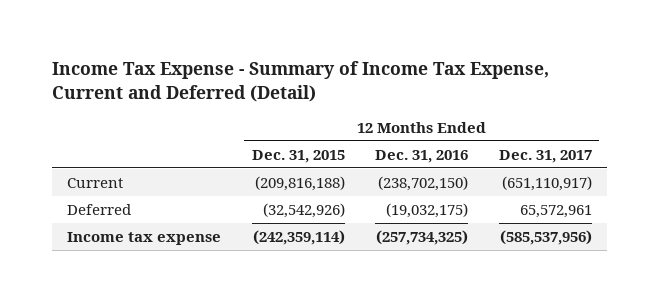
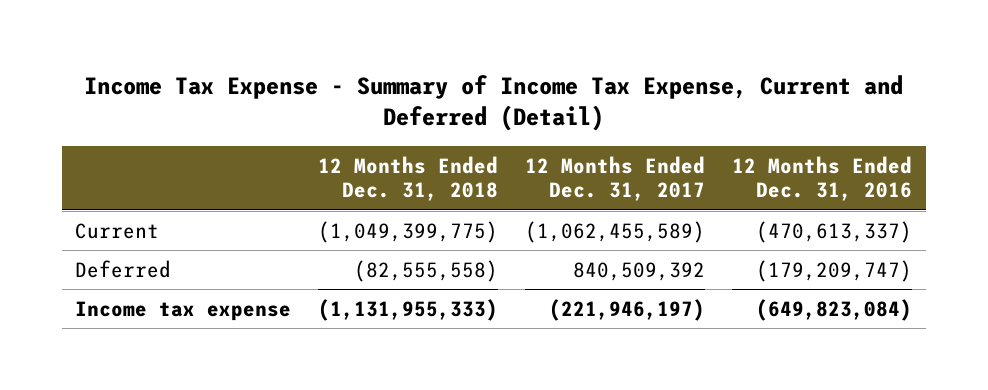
- | 12 Months Ended Dec. 31, 2015 | 12 Months Ended Dec. 31, 2016 | 12 Months Ended Dec. 31, 2017
+ | 12 Months Ended Dec. 31, 2018 | 12 Months Ended Dec. 31, 2017 | 12 Months Ended Dec. 31, 2016
- Current | (209,816,188) | (238,702,150) | (651,110,917)
- Deferred | (32,542,926) | (19,032,175) | 65,572,961
- Income tax expense | (242,359,114) | (257,734,325) | (585,537,956)
+ Current | (1,049,399,775) | (1,062,455,589) | (470,613,337)
+ Deferred | (82,555,558) | 840,509,392 | (179,209,747)
+ Income tax expense | (1,131,955,333) | (221,946,197) | (649,823,084)

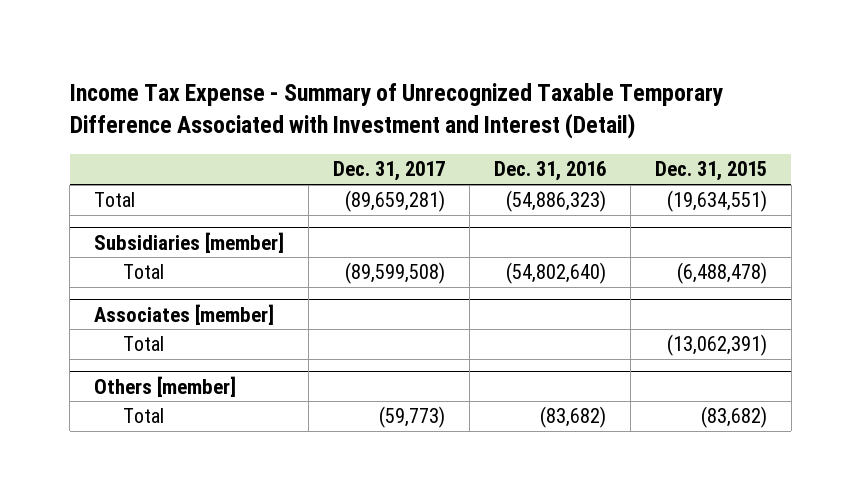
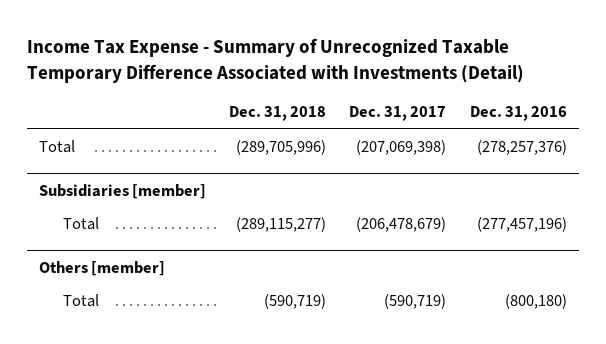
- Income Tax Expense - Summary of Unrecognized Taxable Temporary Difference Associated with Investment and Interest (Detail)
+ Income Tax Expense - Summary of Unrecognized Taxable Temporary Difference Associated with Investments (Detail)
- | Dec. 31, 2017 | Dec. 31, 2016 | Dec. 31, 2015
+ | Dec. 31, 2018 | Dec. 31, 2017 | Dec. 31, 2016
- Total | (89,659,281) | (54,886,323) | (19,634,551)
+ Total | (289,705,996) | (207,069,398) | (278,257,376)
@ Subsidiaries [member]
- Total | (89,599,508) | (54,802,640) | (6,488,478)
- Associates [member]
- Total | | | (13,062,391)
@ Subsidiaries [member]
+ Total | (289,115,277) | (206,478,679) | (277,457,196)
@ Others [member]
- Total | (59,773) | (83,682) | (83,682)
+ Total | (590,719) | (590,719) | (800,180)

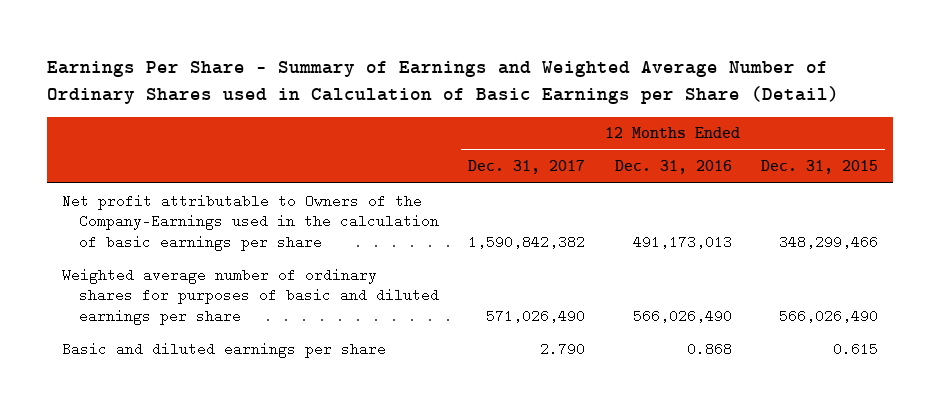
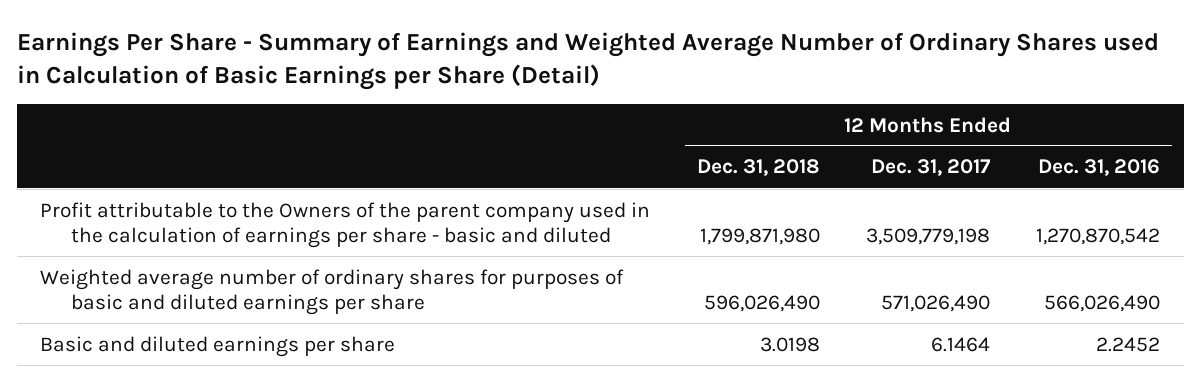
- | 12 Months Ended Dec. 31, 2017 | 12 Months Ended Dec. 31, 2016 | 12 Months Ended Dec. 31, 2015
+ | 12 Months Ended Dec. 31, 2018 | 12 Months Ended Dec. 31, 2017 | 12 Months Ended Dec. 31, 2016
- Net profit attributable to Owners of the Company-Earnings used in the calculation of basic earnings per share | 1,590,842,382 | 491,173,013 | 348,299,466
+ Profit attributable to the Owners of the parent company used in the calculation of earnings per share - basic and diluted | 1,799,871,980 | 3,509,779,198 | 1,270,870,542
- Basic and diluted earnings per share | 2.790 | 0.868 | 0.615
+ Basic and diluted earnings per share | 3.0198 | 6.1464 | 2.2452

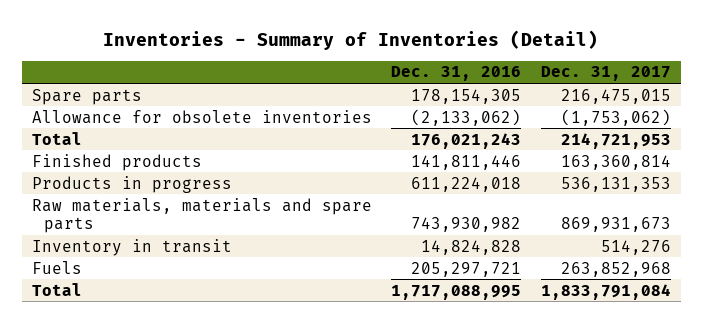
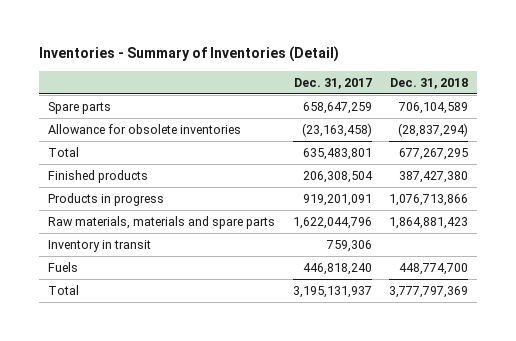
- | Dec. 31, 2016 | Dec. 31, 2017
+ | Dec. 31, 2017 | Dec. 31, 2018
- Spare parts | 178,154,305 | 216,475,015
- Allowance for obsolete inventories | (2,133,062) | (1,753,062)
- Total | 176,021,243 | 214,721,953
- Finished products | 141,811,446 | 163,360,814
- Products in progress | 611,224,018 | 536,131,353
- Raw materials, materials and spare parts | 743,930,982 | 869,931,673
- Inventory in transit | 14,824,828 | 514,276
- Fuels | 205,297,721 | 263,852,968
- Total | 1,717,088,995 | 1,833,791,084
+ Spare parts | 658,647,259 | 706,104,589
+ Allowance for obsolete inventories | (23,163,458) | (28,837,294)
+ Total | 635,483,801 | 677,267,295
+ Finished products | 206,308,504 | 387,427,380
+ Products in progress | 919,201,091 | 1,076,713,866
+ Raw materials, materials and spare parts | 1,622,044,796 | 1,864,881,423
+ Inventory in transit | 759,306 |
+ Fuels | 446,818,240 | 448,774,700
+ Total | 3,195,131,937 | 3,777,797,369

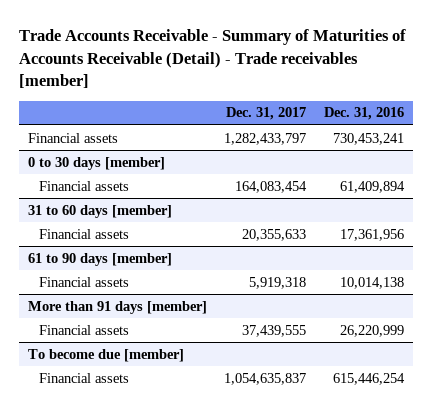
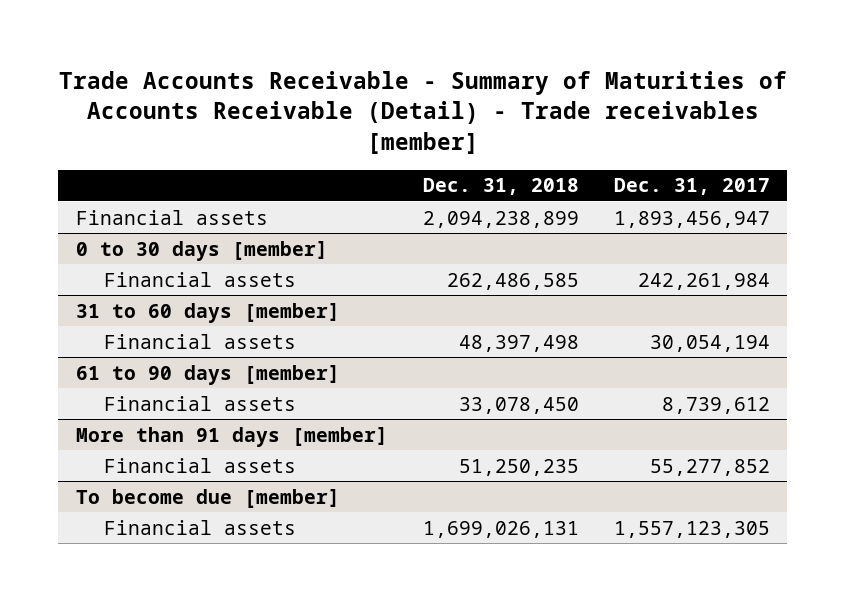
- | Dec. 31, 2017 | Dec. 31, 2016
+ | Dec. 31, 2018 | Dec. 31, 2017
- Financial assets | 1,282,433,797 | 730,453,241
+ Financial assets | 2,094,238,899 | 1,893,456,947
@ 0 to 30 days [member]
- Financial assets | 164,083,454 | 61,409,894
+ Financial assets | 262,486,585 | 242,261,984
@ 31 to 60 days [member]
- Financial assets | 20,355,633 | 17,361,956
+ Financial assets | 48,397,498 | 30,054,194
@ 61 to 90 days [member]
- Financial assets | 5,919,318 | 10,014,138
+ Financial assets | 33,078,450 | 8,739,612
@ More than 91 days [member]
- Financial assets | 37,439,555 | 26,220,999
+ Financial assets | 51,250,235 | 55,277,852
@ To become due [member]
- Financial assets | 1,054,635,837 | 615,446,254
+ Financial assets | 1,699,026,131 | 1,557,123,305

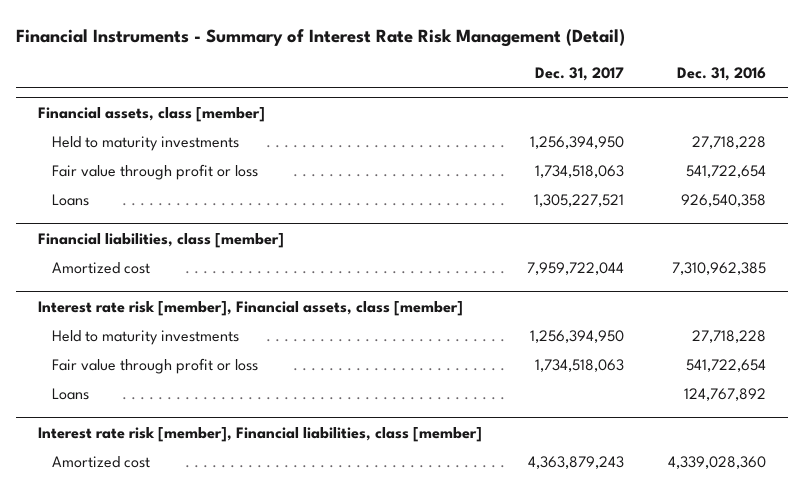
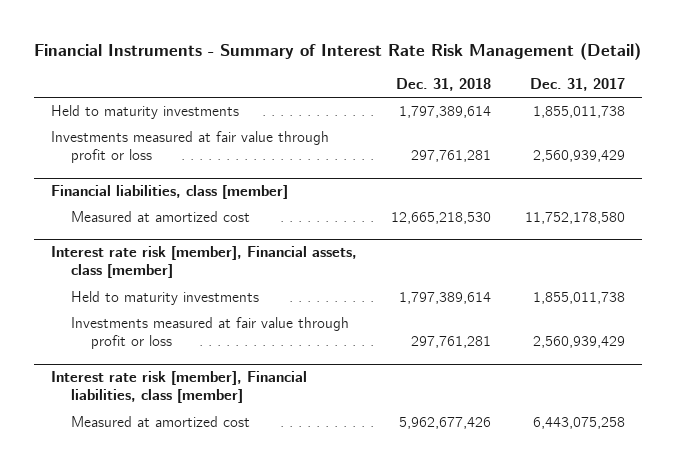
- | Dec. 31, 2017 | Dec. 31, 2016
+ | Dec. 31, 2018 | Dec. 31, 2017
- Financial assets, class [member]
- Held to maturity investments | 1,256,394,950 | 27,718,228
- Fair value through profit or loss | 1,734,518,063 | 541,722,654
- Loans | 1,305,227,521 | 926,540,358
+ Held to maturity investments | 1,797,389,614 | 1,855,011,738
+ Investments measured at fair value through profit or loss | 297,761,281 | 2,560,939,429
@ Financial liabilities, class [member]
- Amortized cost | 7,959,722,044 | 7,310,962,385
+ Measured at amortized cost | 12,665,218,530 | 11,752,178,580
@ Interest rate risk [member], Financial assets, class [member]
- Held to maturity investments | 1,256,394,950 | 27,718,228
- Fair value through profit or loss | 1,734,518,063 | 541,722,654
- Loans | | 124,767,892
+ Held to maturity investments | 1,797,389,614 | 1,855,011,738
+ Investments measured at fair value through profit or loss | 297,761,281 | 2,560,939,429
@ Interest rate risk [member], Financial liabilities, class [member]
- Amortized cost | 4,363,879,243 | 4,339,028,360
+ Measured at amortized cost | 5,962,677,426 | 6,443,075,258

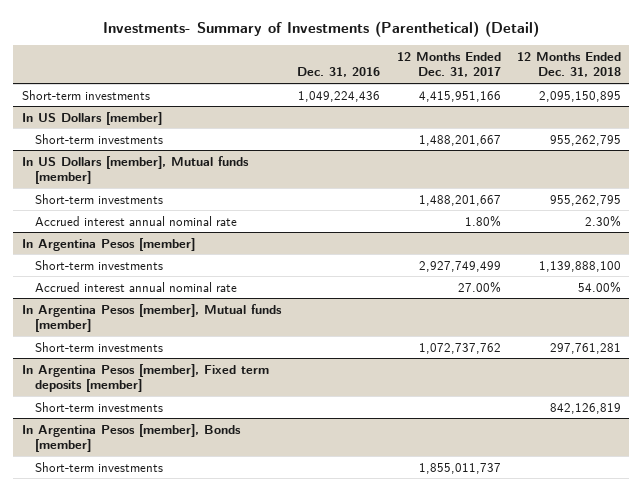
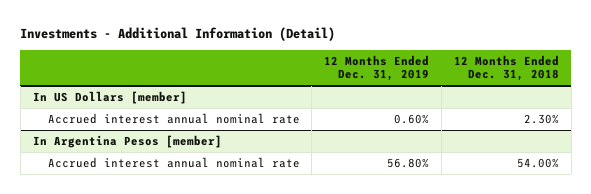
- Investments- Summary of Investments (Parenthetical) (Detail)
+ Investments - Additional Information (Detail)
- | Dec. 31, 2016 | 12 Months Ended Dec. 31, 2017 | 12 Months Ended Dec. 31, 2018
+ | 12 Months Ended Dec. 31, 2019 | 12 Months Ended Dec. 31, 2018
- Short-term investments | 1,049,224,436 | 4,415,951,166 | 2,095,150,895
@ In US Dollars [member]
- Short-term investments | | 1,488,201,667 | 955,262,795
- In US Dollars [member], Mutual funds [member]
- Short-term investments | | 1,488,201,667 | 955,262,795
@ In Argentina Pesos [member]
- Short-term investments | | 2,927,749,499 | 1,139,888,100
- In Argentina Pesos [member], Mutual funds [member]
- Short-term investments | | 1,072,737,762 | 297,761,281
- In Argentina Pesos [member], Fixed term deposits [member]
- Short-term investments | | | 842,126,819
- In Argentina Pesos [member], Bonds [member]
- Short-term investments | | 1,855,011,737 |

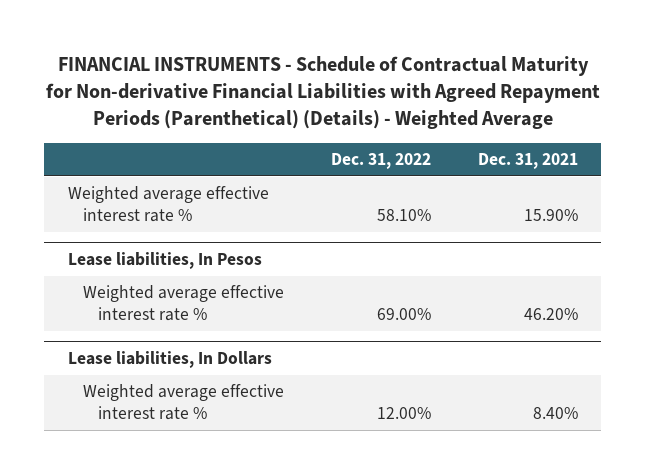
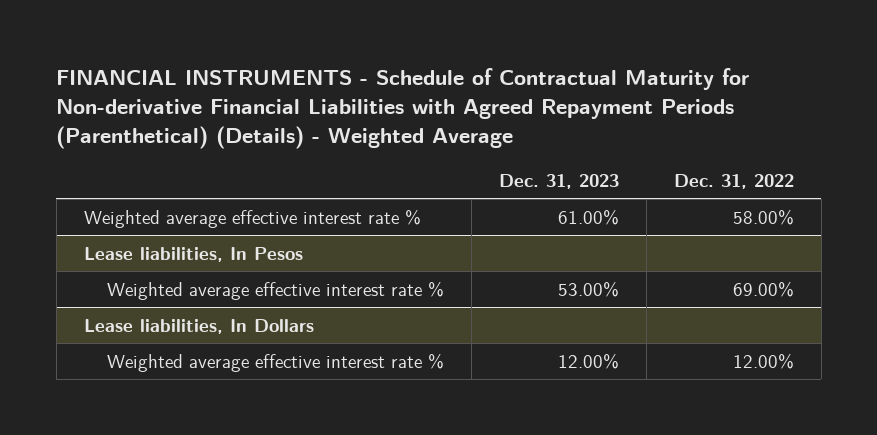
- | Dec. 31, 2022 | Dec. 31, 2021
+ | Dec. 31, 2023 | Dec. 31, 2022
- Weighted average effective interest rate % | 58.10% | 15.90%
+ Weighted average effective interest rate % | 61.00% | 58.00%

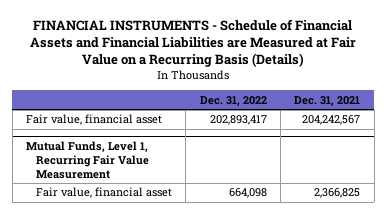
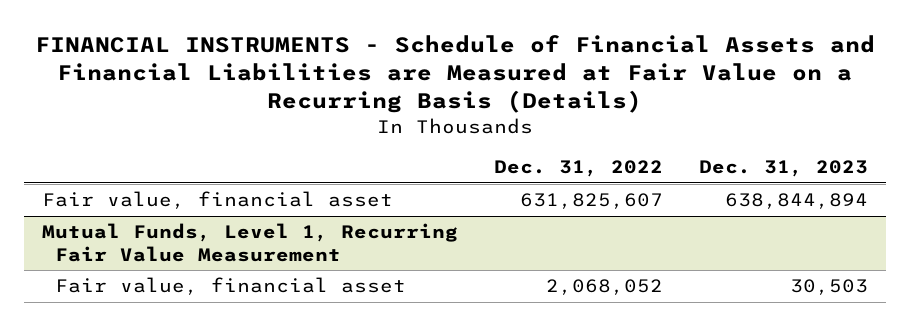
- | Dec. 31, 2022 | Dec. 31, 2021
+ | Dec. 31, 2022 | Dec. 31, 2023
- Fair value, financial asset | 202,893,417 | 204,242,567
+ Fair value, financial asset | 631,825,607 | 638,844,894
@ Mutual Funds, Level 1, Recurring Fair Value Measurement
- Fair value, financial asset | 664,098 | 2,366,825
+ Fair value, financial asset | 2,068,052 | 30,503

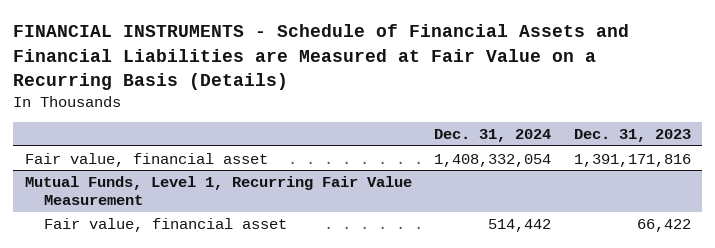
- | Dec. 31, 2022 | Dec. 31, 2023
+ | Dec. 31, 2024 | Dec. 31, 2023
- Fair value, financial asset | 631,825,607 | 638,844,894
+ Fair value, financial asset | 1,408,332,054 | 1,391,171,816
@ Mutual Funds, Level 1, Recurring Fair Value Measurement
- Fair value, financial asset | 2,068,052 | 30,503
+ Fair value, financial asset | 514,442 | 66,422

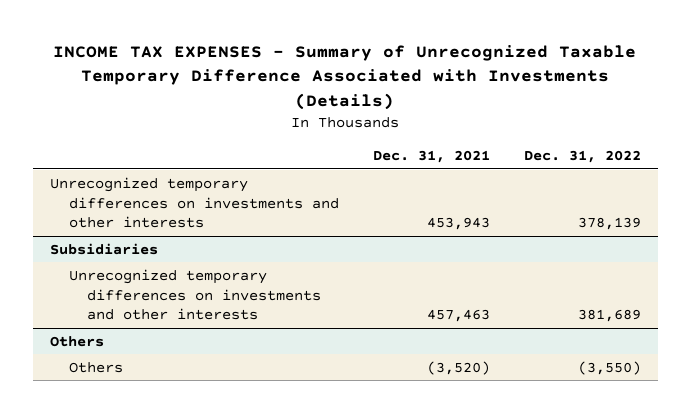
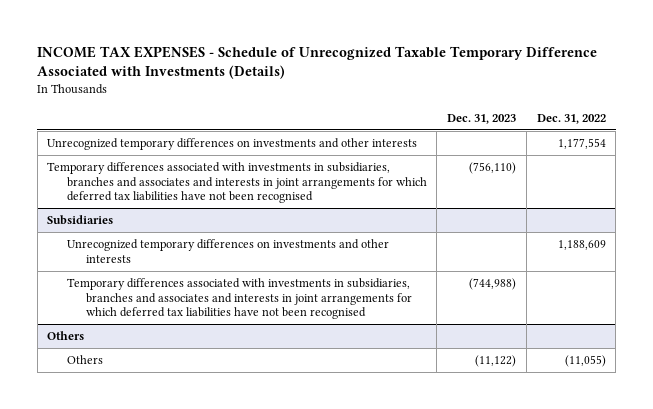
- INCOME TAX EXPENSES - Summary of Unrecognized Taxable Temporary Difference Associated with Investments (Details)
+ INCOME TAX EXPENSES - Schedule of Unrecognized Taxable Temporary Difference Associated with Investments (Details)
- | Dec. 31, 2021 | Dec. 31, 2022
+ | Dec. 31, 2023 | Dec. 31, 2022
- Unrecognized temporary differences on investments and other interests | 453,943 | 378,139
+ Unrecognized temporary differences on investments and other interests | | 1,177,554
+ Temporary differences associated with investments in subsidiaries, branches and associates and interests in joint arrangements for which deferred tax liabilities have not been recognised | (756,110) |
@ Subsidiaries
- Unrecognized temporary differences on investments and other interests | 457,463 | 381,689
+ Unrecognized temporary differences on investments and other interests | | 1,188,609
+ Temporary differences associated with investments in subsidiaries, branches and associates and interests in joint arrangements for which deferred tax liabilities have not been recognised | (744,988) |
@ Others
- Others | (3,520) | (3,550)
+ Others | (11,122) | (11,055)

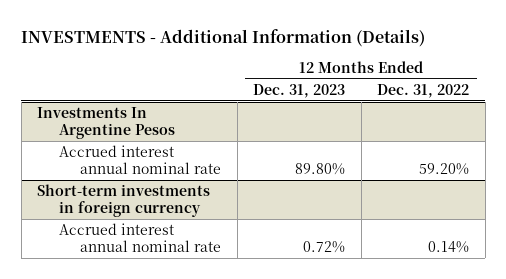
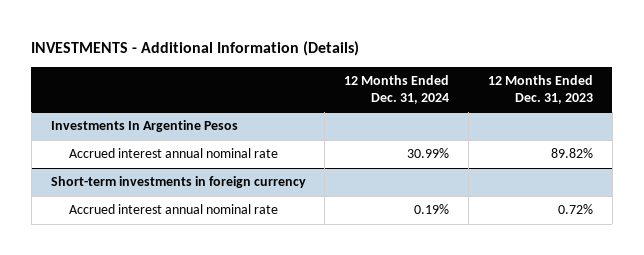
- | 12 Months Ended Dec. 31, 2023 | 12 Months Ended Dec. 31, 2022
+ | 12 Months Ended Dec. 31, 2024 | 12 Months Ended Dec. 31, 2023
@ Investments In Argentine Pesos
- Accrued interest annual nominal rate | 89.80% | 59.20%
+ Accrued interest annual nominal rate | 30.99% | 89.82%

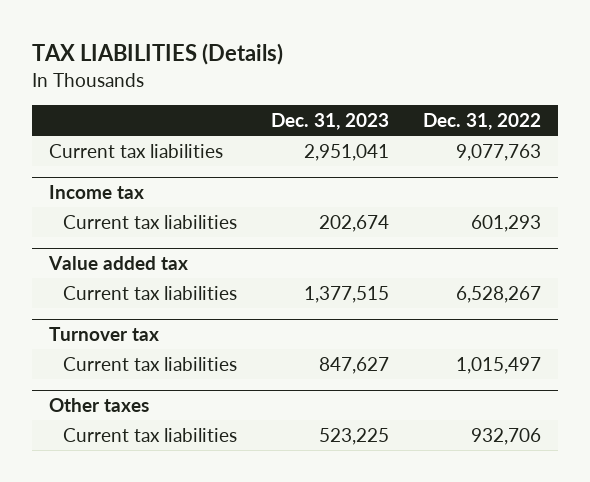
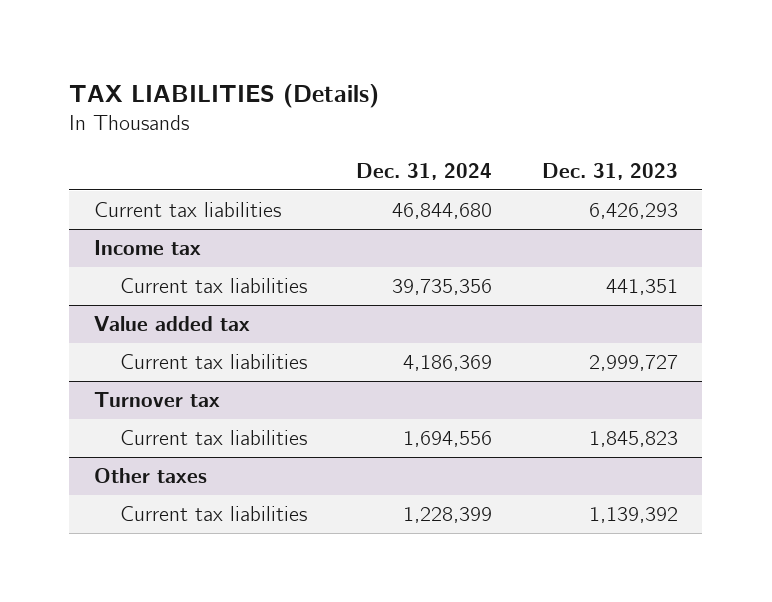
- | Dec. 31, 2023 | Dec. 31, 2022
+ | Dec. 31, 2024 | Dec. 31, 2023
- Current tax liabilities | 2,951,041 | 9,077,763
+ Current tax liabilities | 46,844,680 | 6,426,293
@ Income tax
- Current tax liabilities | 202,674 | 601,293
+ Current tax liabilities | 39,735,356 | 441,351
@ Value added tax
- Current tax liabilities | 1,377,515 | 6,528,267
+ Current tax liabilities | 4,186,369 | 2,999,727
@ Turnover tax
- Current tax liabilities | 847,627 | 1,015,497
+ Current tax liabilities | 1,694,556 | 1,845,823
@ Other taxes
- Current tax liabilities | 523,225 | 932,706
+ Current tax liabilities | 1,228,399 | 1,139,392

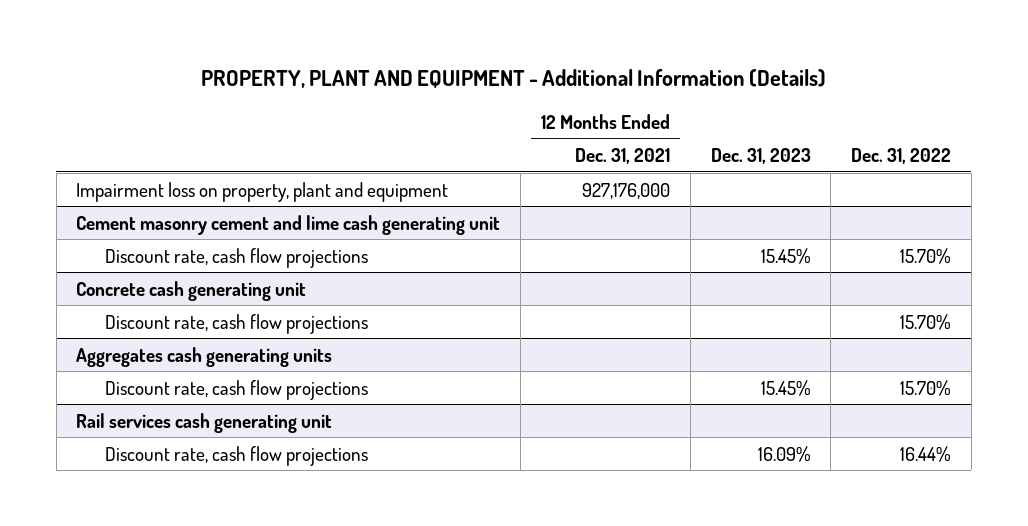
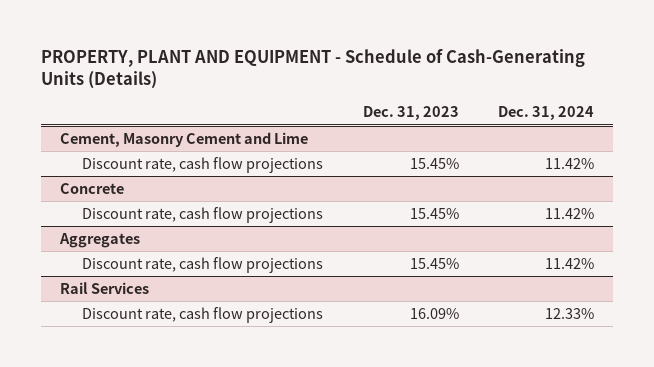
- PROPERTY, PLANT AND EQUIPMENT - Additional Information (Details)
+ PROPERTY, PLANT AND EQUIPMENT - Schedule of Cash-Generating Units (Details)
- | 12 Months Ended Dec. 31, 2021 | Dec. 31, 2023 | Dec. 31, 2022
+ | Dec. 31, 2023 | Dec. 31, 2024
- Impairment loss on property, plant and equipment | 927,176,000 | |
- Cement masonry cement and lime cash generating unit
+ Cement, Masonry Cement and Lime
- Concrete cash generating unit
- Discount rate, cash flow projections | | | 15.70%
- Aggregates cash generating units
+ Concrete
- Rail services cash generating unit
+ Aggregates
+ Discount rate, cash flow projections | 15.45% | 11.42%
+ Rail Services

